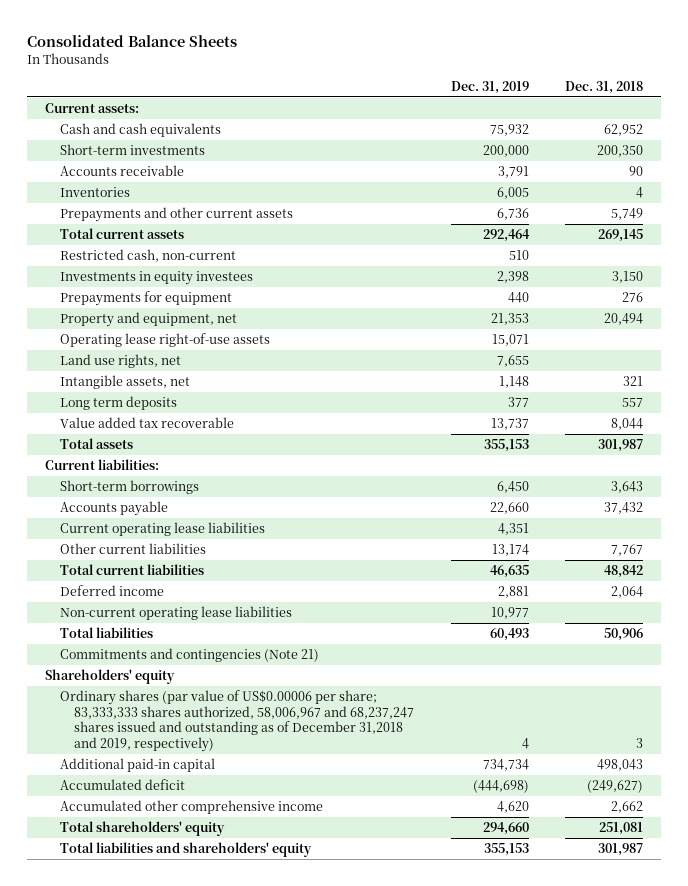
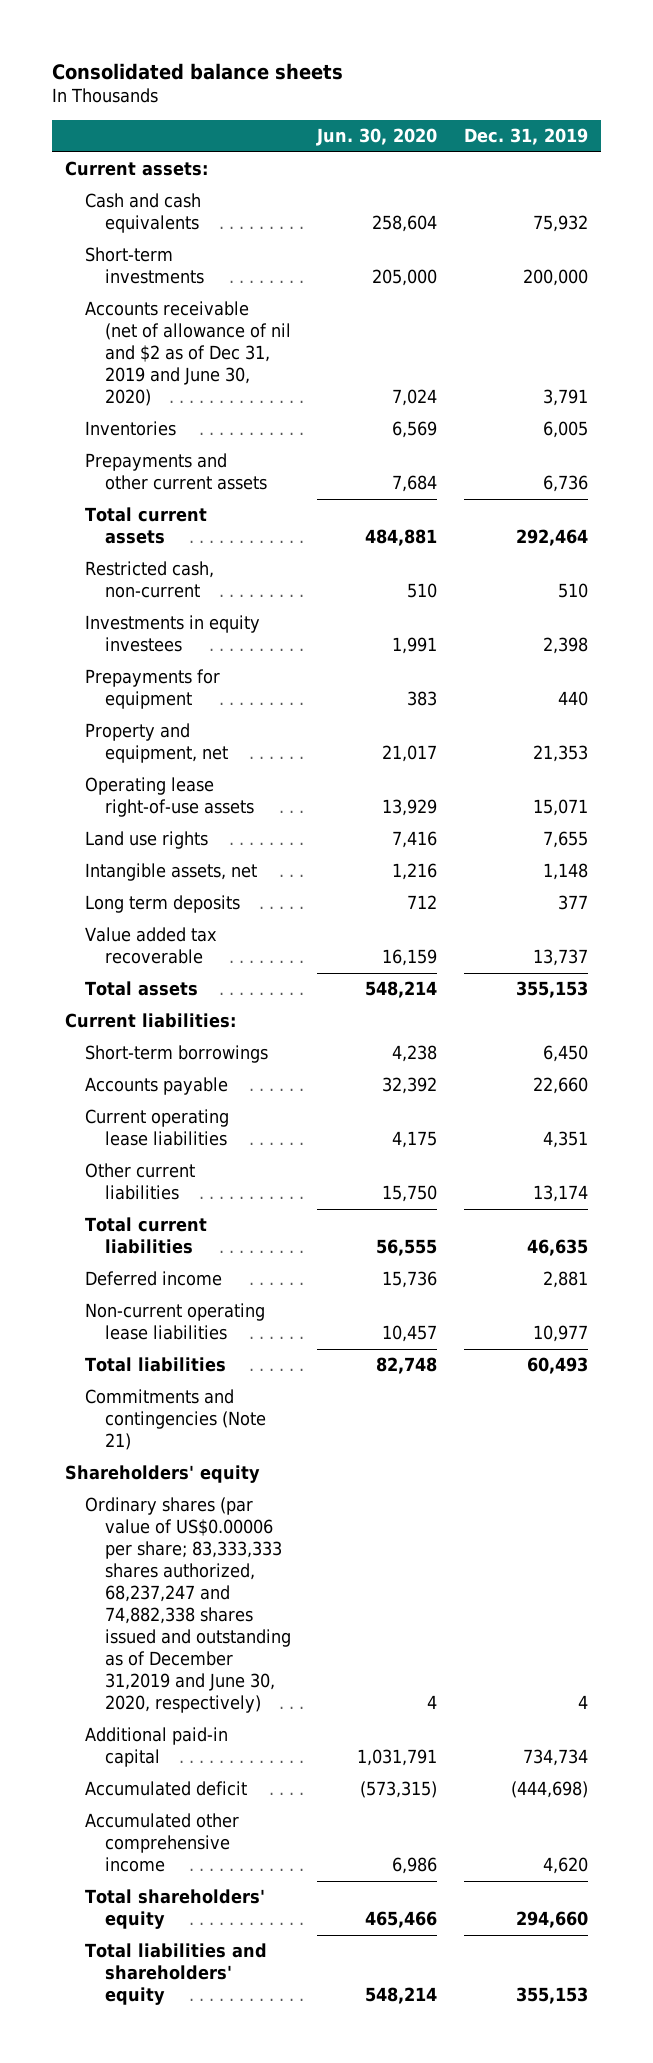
- Consolidated Balance Sheets
+ Consolidated balance sheets
- | Dec. 31, 2019 | Dec. 31, 2018
+ | Jun. 30, 2020 | Dec. 31, 2019
- Accounts receivable | 3,791 | 90
+ Accounts receivable (net of allowance of nil and $2 as of Dec 31, 2019 and June 30, 2020) | 7,024 | 3,791
- Land use rights, net | 7,655 |
+ Land use rights | 7,416 | 7,655
- Ordinary shares (par value of US$0.00006 per share; 83,333,333 shares authorized, 58,006,967 and 68,237,247 shares issued and outstanding as of December 31,2018 and 2019, respectively) | 4 | 3
+ Ordinary shares (par value of US$0.00006 per share; 83,333,333 shares authorized, 68,237,247 and 74,882,338 shares issued and outstanding as of December 31,2019 and June 30, 2020, respectively) | 4 | 4

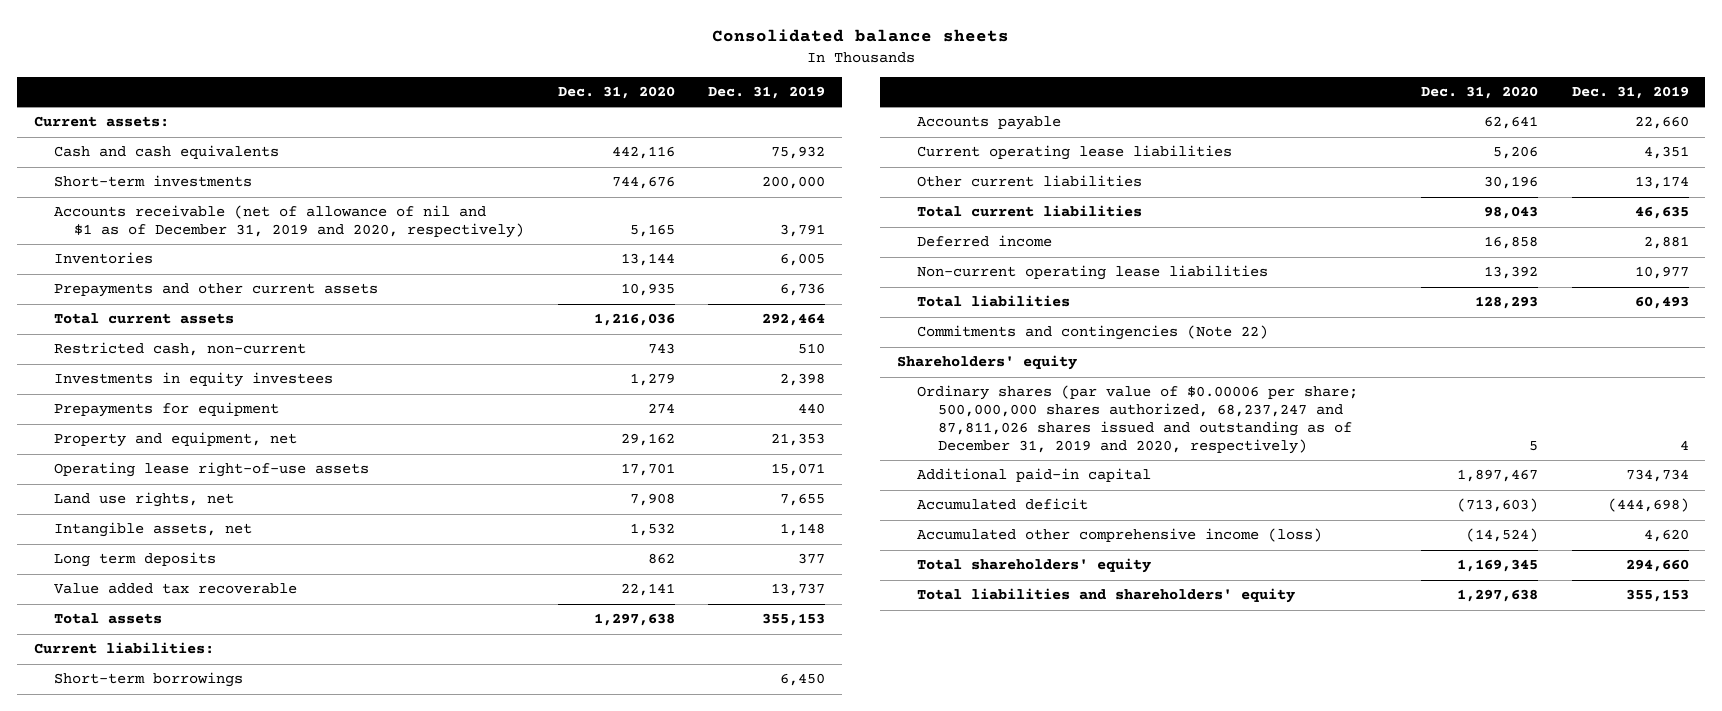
- | Jun. 30, 2020 | Dec. 31, 2019
+ | Dec. 31, 2020 | Dec. 31, 2019
- Accounts receivable (net of allowance of nil and $2 as of Dec 31, 2019 and June 30, 2020) | 7,024 | 3,791
+ Accounts receivable (net of allowance of nil and $1 as of December 31, 2019 and 2020, respectively) | 5,165 | 3,791
- Land use rights | 7,416 | 7,655
+ Land use rights, net | 7,908 | 7,655
- Commitments and contingencies (Note 21)
+ Commitments and contingencies (Note 22)
- Ordinary shares (par value of US$0.00006 per share; 83,333,333 shares authorized, 68,237,247 and 74,882,338 shares issued and outstanding as of December 31,2019 and June 30, 2020, respectively) | 4 | 4
+ Ordinary shares (par value of $0.00006 per share; 500,000,000 shares authorized, 68,237,247 and 87,811,026 shares issued and outstanding as of December 31, 2019 and 2020, respectively) | 5 | 4
- Accumulated other comprehensive income | 6,986 | 4,620
+ Accumulated other comprehensive income (loss) | (14,524) | 4,620

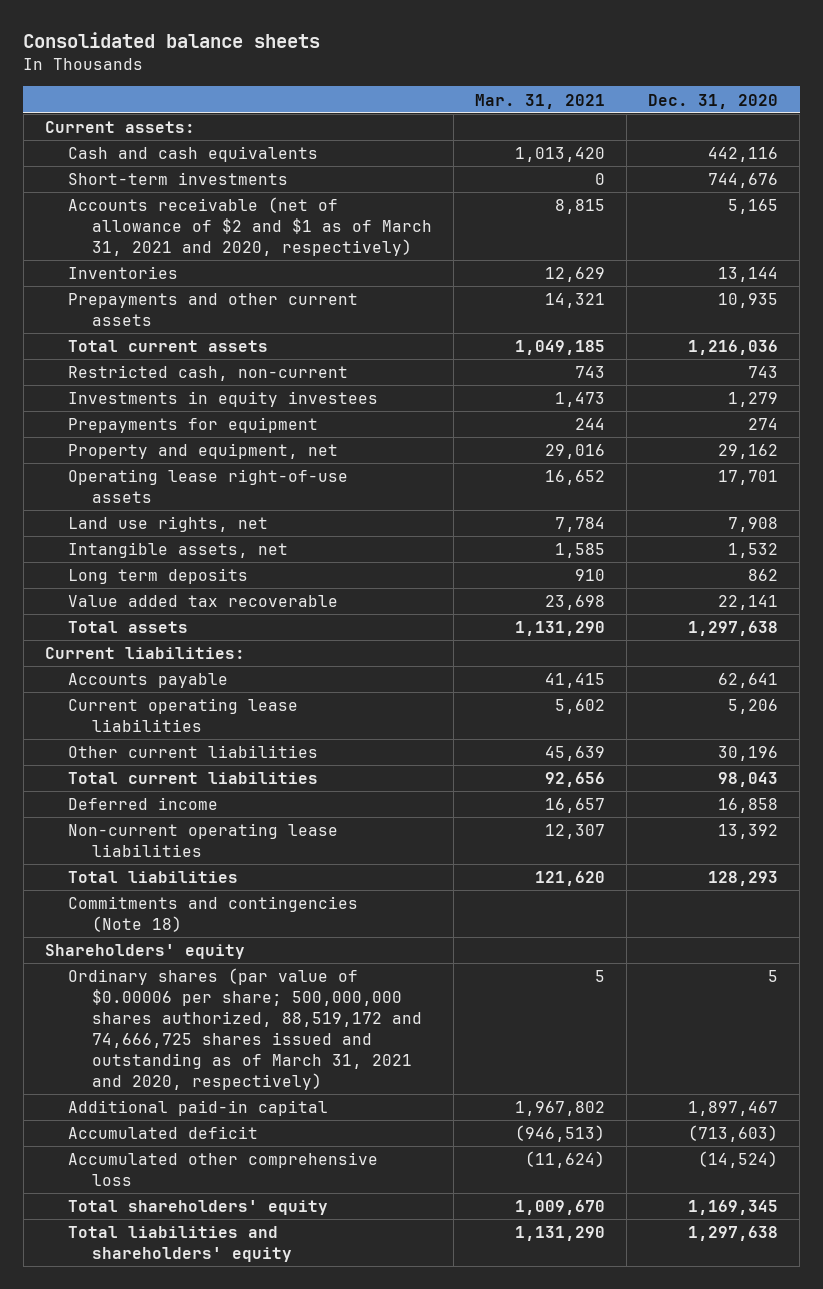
- | Dec. 31, 2020 | Dec. 31, 2019
+ | Mar. 31, 2021 | Dec. 31, 2020
- Accounts receivable (net of allowance of nil and $1 as of December 31, 2019 and 2020, respectively) | 5,165 | 3,791
+ Accounts receivable (net of allowance of $2 and $1 as of March 31, 2021 and 2020, respectively) | 8,815 | 5,165
- Short-term borrowings | | 6,450
- Commitments and contingencies (Note 22)
+ Commitments and contingencies (Note 18)
- Ordinary shares (par value of $0.00006 per share; 500,000,000 shares authorized, 68,237,247 and 87,811,026 shares issued and outstanding as of December 31, 2019 and 2020, respectively) | 5 | 4
+ Ordinary shares (par value of $0.00006 per share; 500,000,000 shares authorized, 88,519,172 and 74,666,725 shares issued and outstanding as of March 31, 2021 and 2020, respectively) | 5 | 5
- Accumulated other comprehensive income (loss) | (14,524) | 4,620
+ Accumulated other comprehensive loss | (11,624) | (14,524)

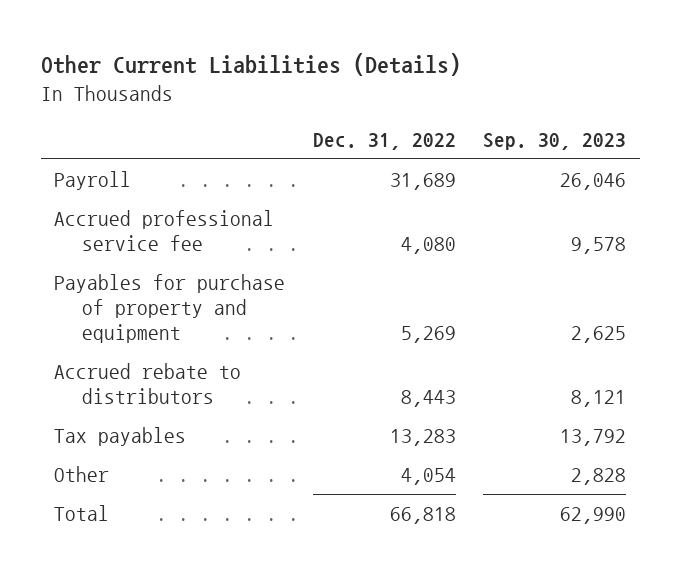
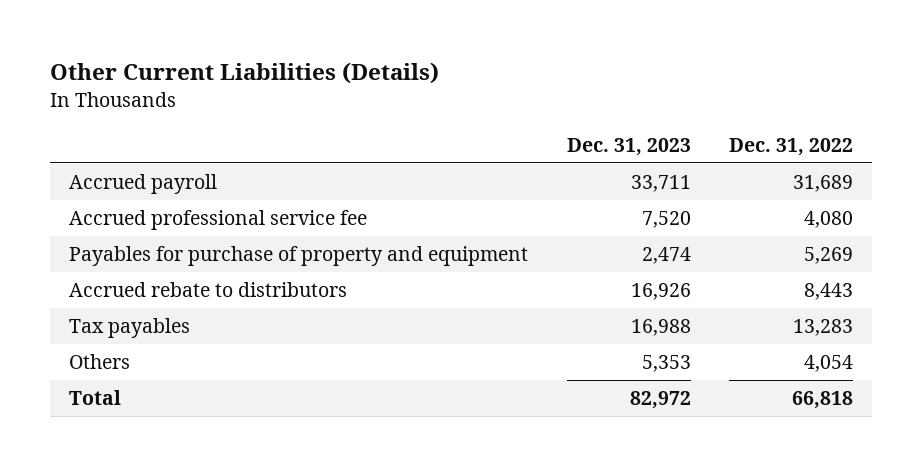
- | Dec. 31, 2022 | Sep. 30, 2023
+ | Dec. 31, 2023 | Dec. 31, 2022
- Payroll | 31,689 | 26,046
+ Accrued payroll | 33,711 | 31,689
- Other | 4,054 | 2,828
+ Others | 5,353 | 4,054

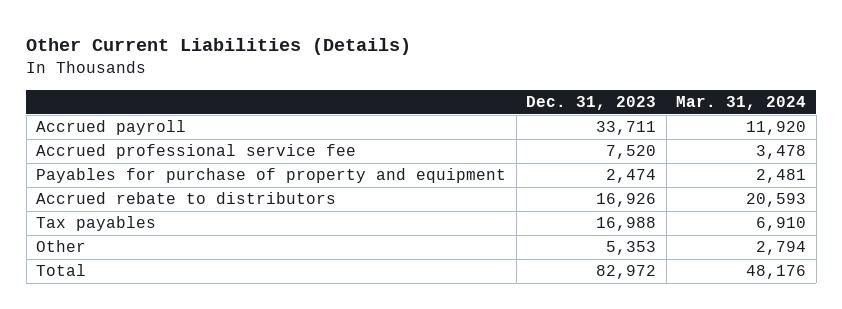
- | Dec. 31, 2023 | Dec. 31, 2022
+ | Dec. 31, 2023 | Mar. 31, 2024
- Others | 5,353 | 4,054
+ Other | 5,353 | 2,794

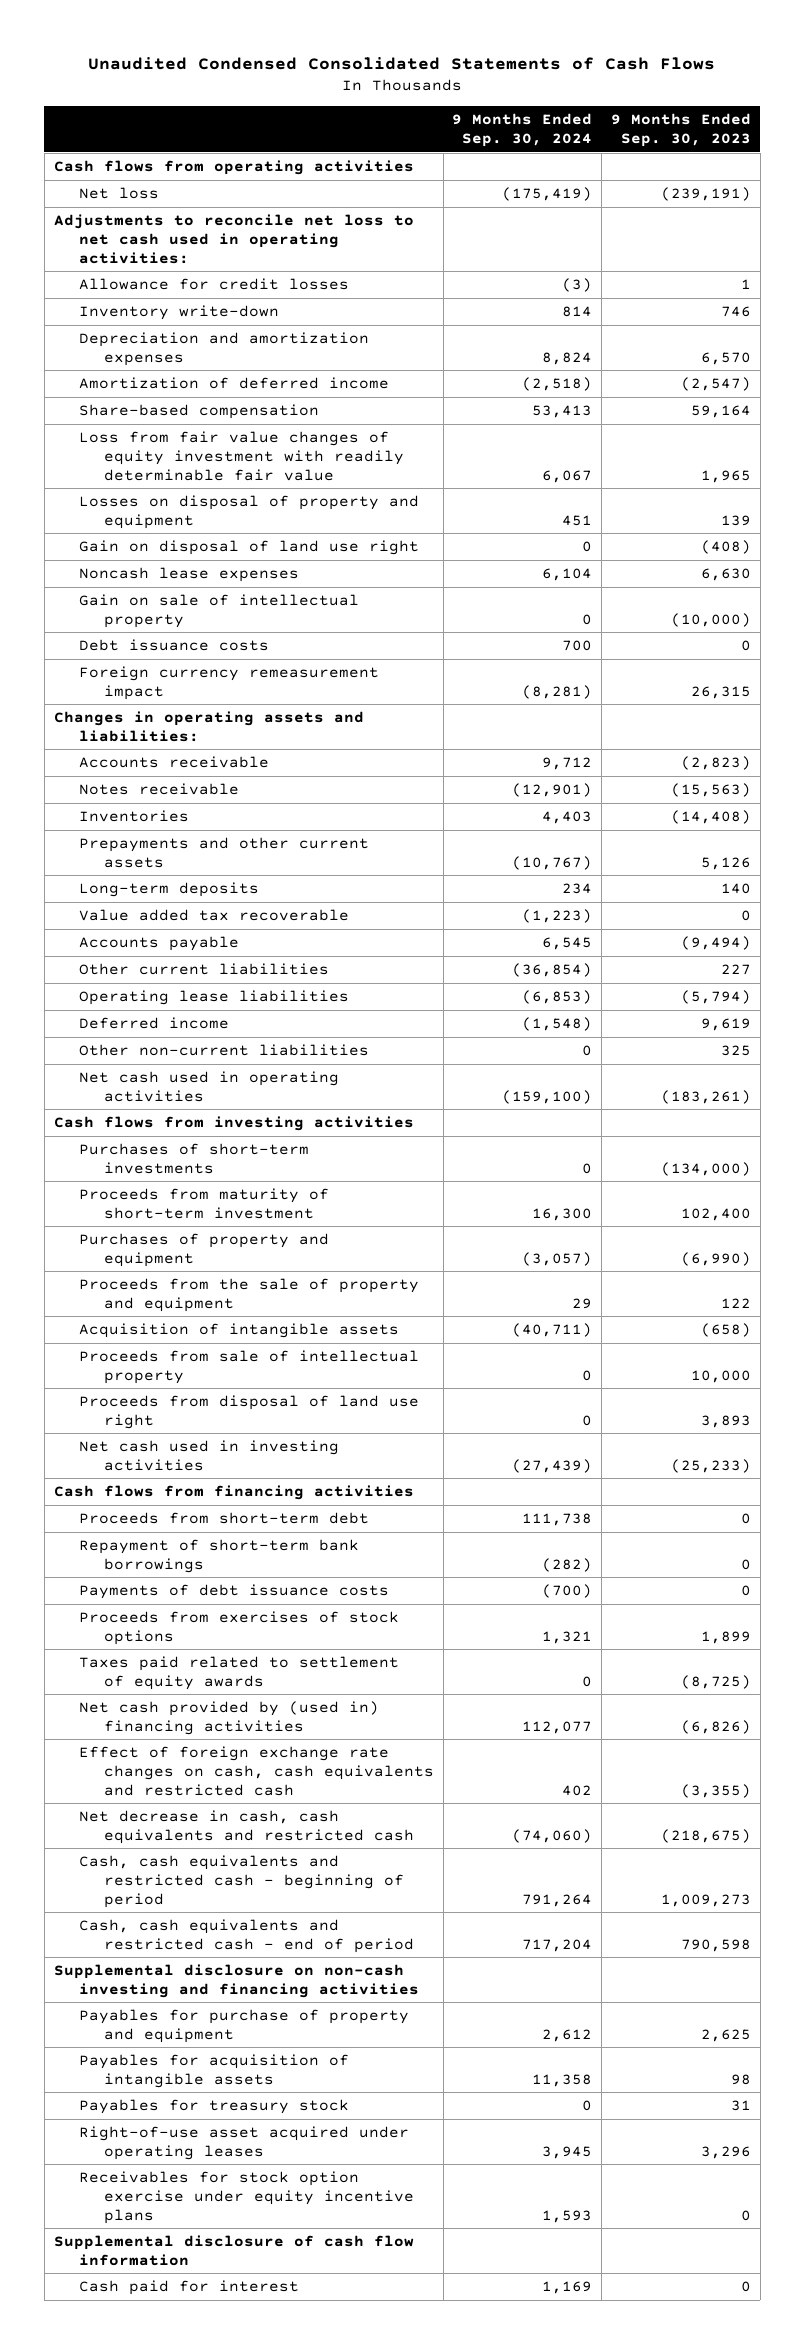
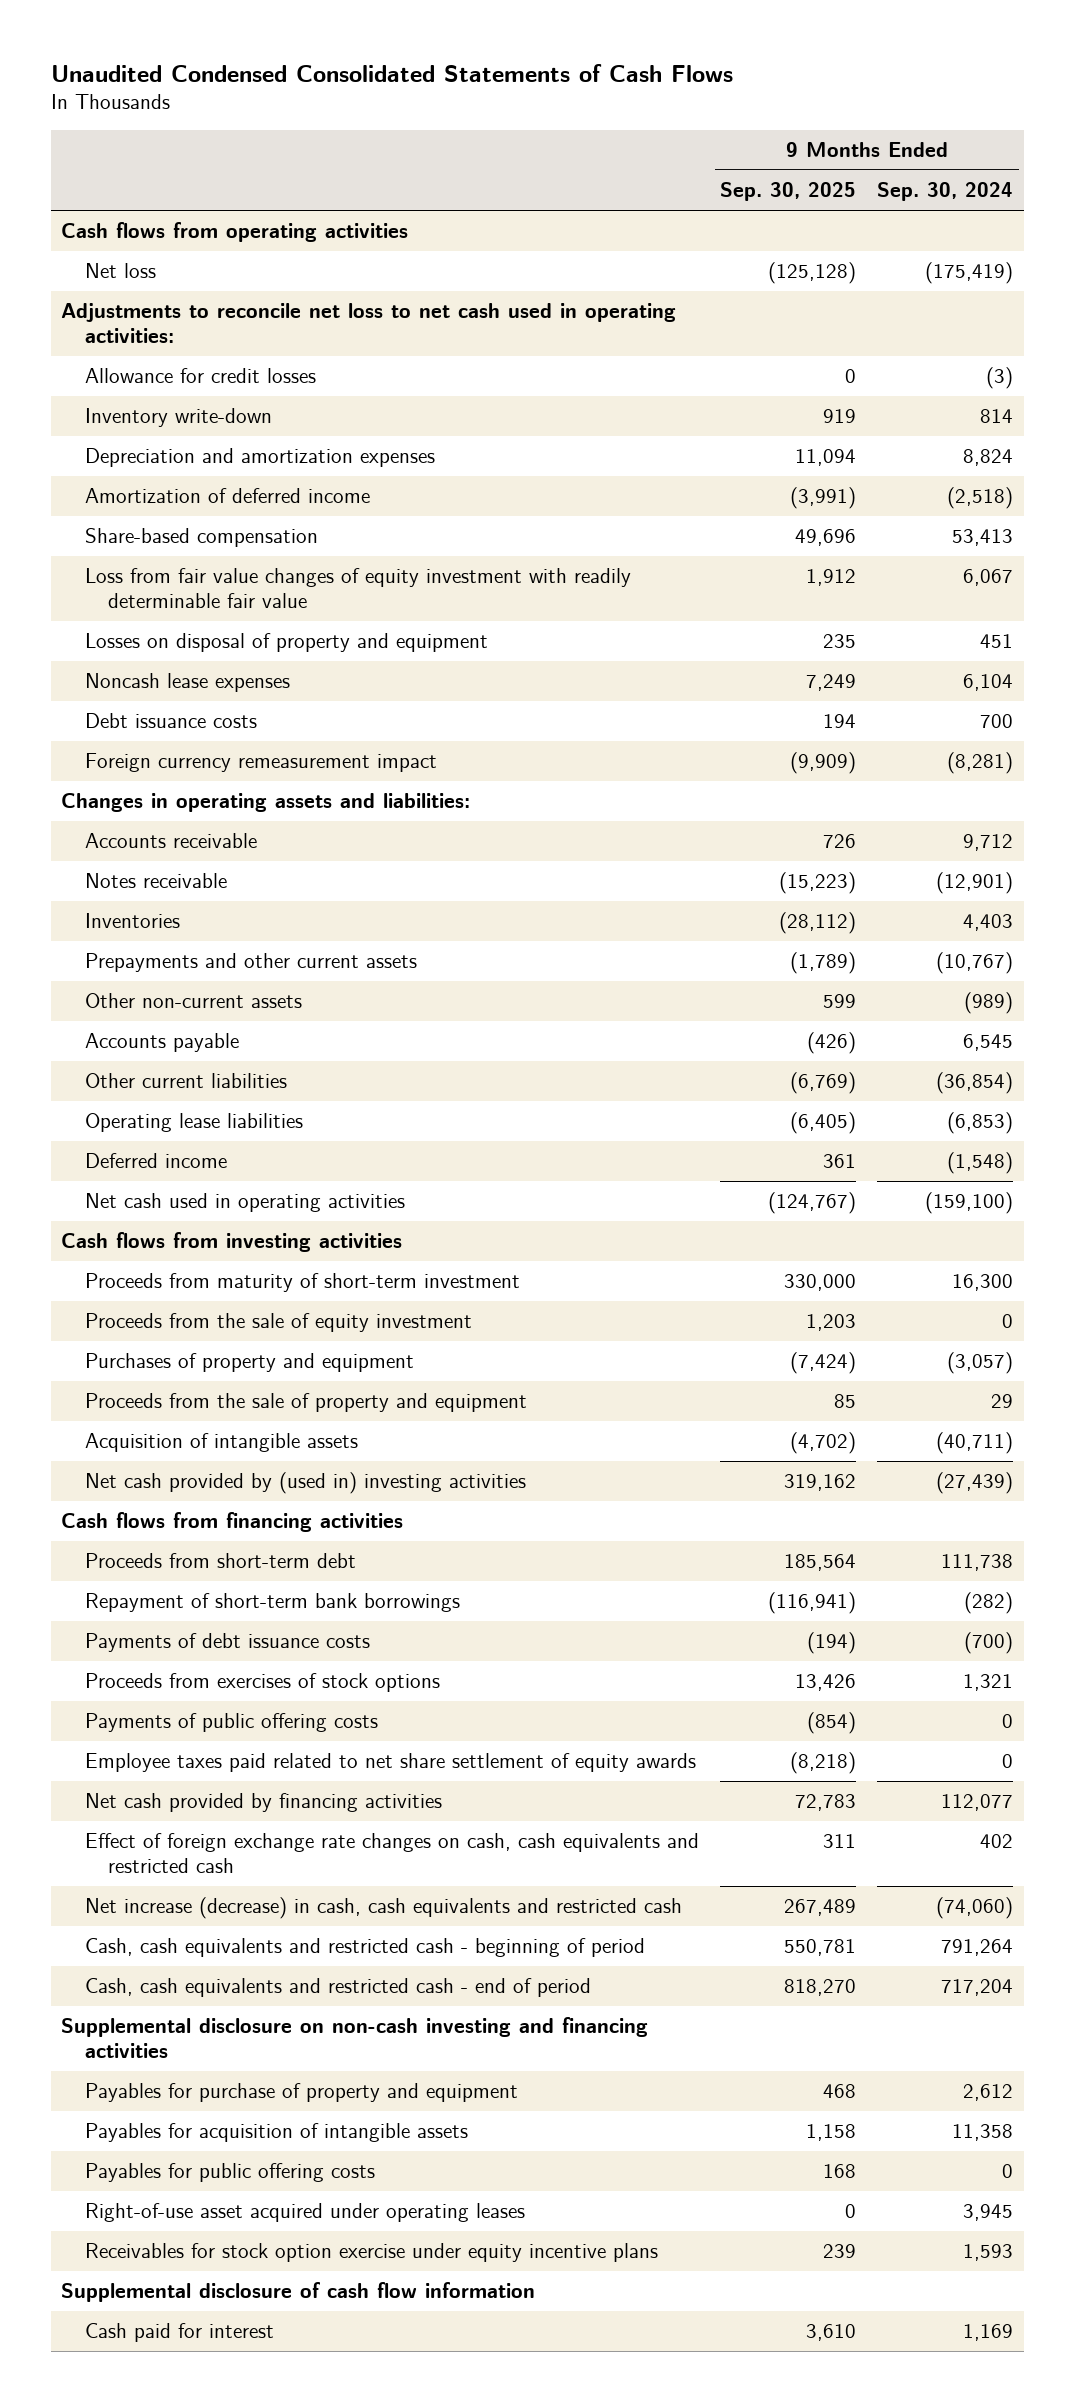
- | 9 Months Ended Sep. 30, 2024 | 9 Months Ended Sep. 30, 2023
+ | 9 Months Ended Sep. 30, 2025 | 9 Months Ended Sep. 30, 2024
- Gain on disposal of land use right | 0 | (408)
- Gain on sale of intellectual property | 0 | (10,000)
- Long-term deposits | 234 | 140
- Value added tax recoverable | (1,223) | 0
+ Other non-current assets | 599 | (989)
- Other non-current liabilities | 0 | 325
- Purchases of short-term investments | 0 | (134,000)
+ Proceeds from the sale of equity investment | 1,203 | 0
- Proceeds from sale of intellectual property | 0 | 10,000
- Proceeds from disposal of land use right | 0 | 3,893
- Net cash used in investing activities | (27,439) | (25,233)
+ Net cash provided by (used in) investing activities | 319,162 | (27,439)
- Taxes paid related to settlement of equity awards | 0 | (8,725)
- Net cash provided by (used in) financing activities | 112,077 | (6,826)
+ Payments of public offering costs | (854) | 0
+ Employee taxes paid related to net share settlement of equity awards | (8,218) | 0
+ Net cash provided by financing activities | 72,783 | 112,077
- Net decrease in cash, cash equivalents and restricted cash | (74,060) | (218,675)
+ Net increase (decrease) in cash, cash equivalents and restricted cash | 267,489 | (74,060)
- Payables for treasury stock | 0 | 31
+ Payables for public offering costs | 168 | 0

